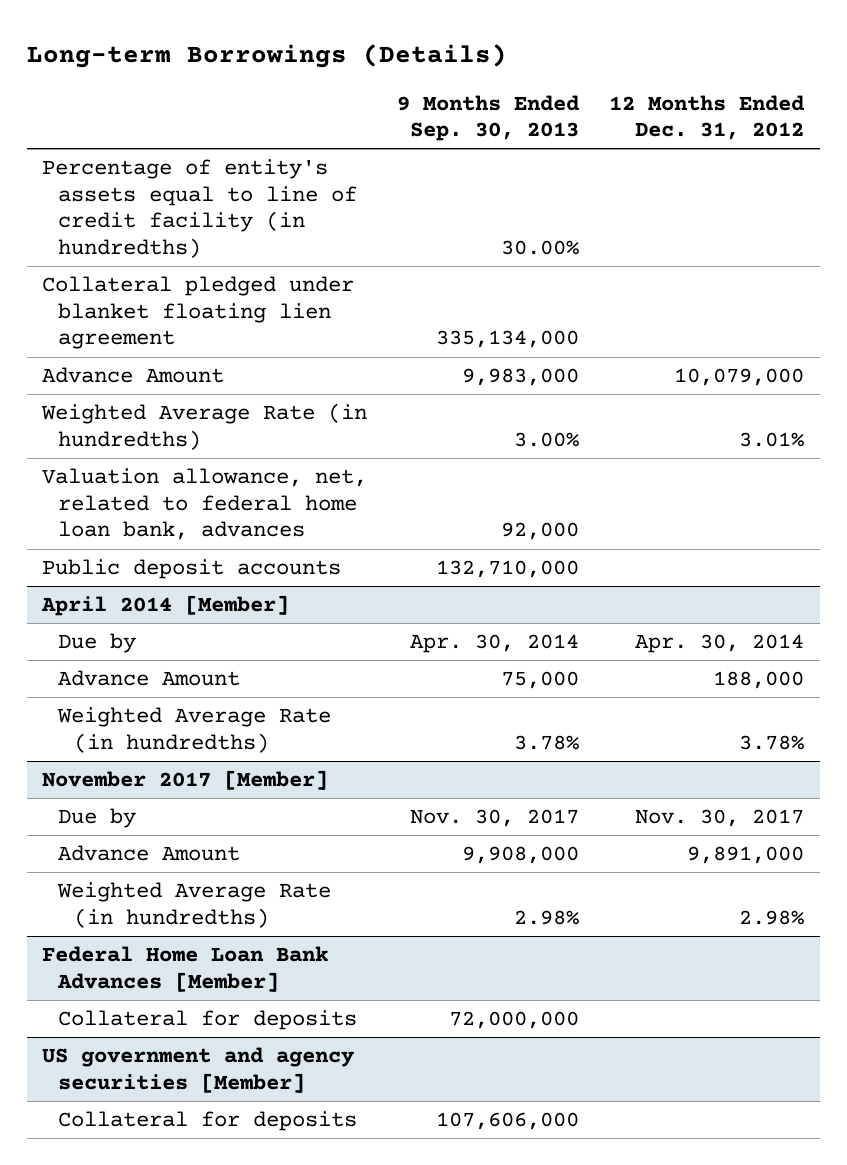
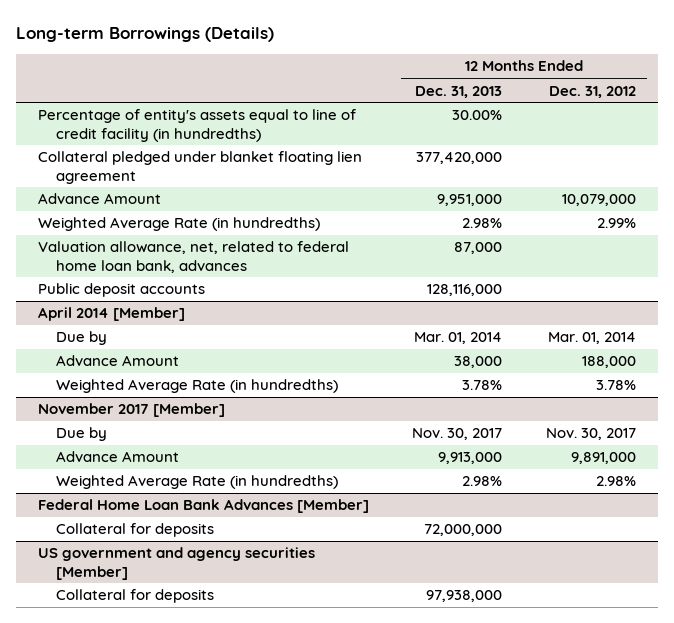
- | 9 Months Ended Sep. 30, 2013 | 12 Months Ended Dec. 31, 2012
+ | 12 Months Ended Dec. 31, 2013 | 12 Months Ended Dec. 31, 2012
- Weighted Average Rate (in hundredths) | 3.00% | 3.01%
+ Weighted Average Rate (in hundredths) | 2.98% | 2.99%
@ April 2014 [Member]
- Due by | Apr. 30, 2014 | Apr. 30, 2014
+ Due by | Mar. 01, 2014 | Mar. 01, 2014

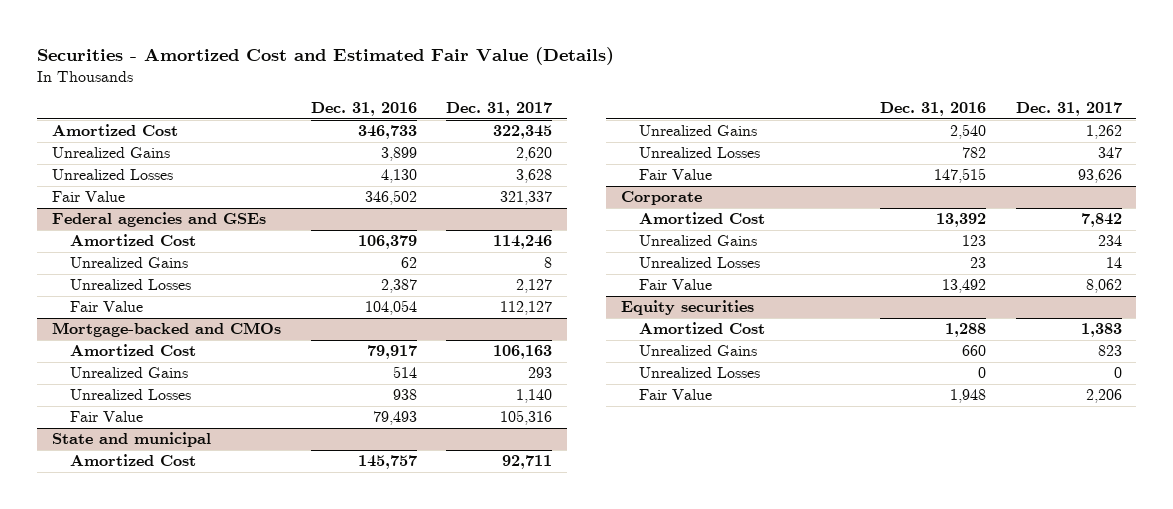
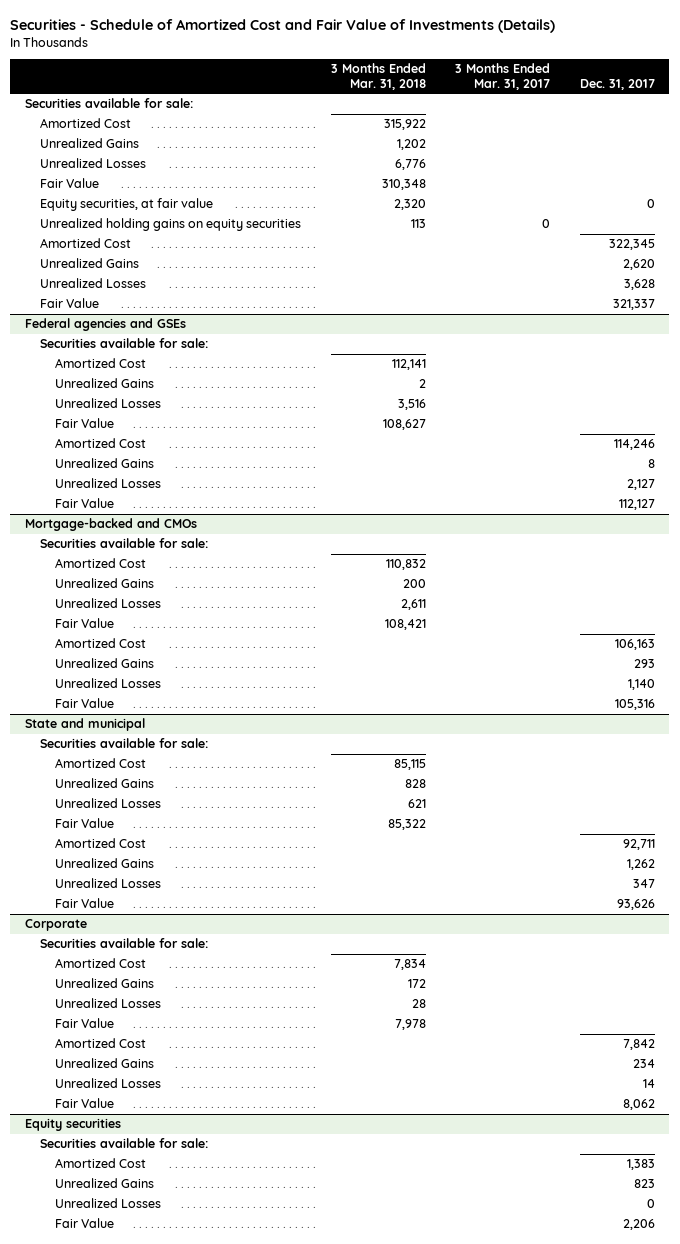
- Securities - Amortized Cost and Estimated Fair Value (Details)
+ Securities - Schedule of Amortized Cost and Fair Value of Investments (Details)
- | Dec. 31, 2016 | Dec. 31, 2017
+ | 3 Months Ended Mar. 31, 2018 | 3 Months Ended Mar. 31, 2017 | Dec. 31, 2017
+ Securities available for sale:
+ Amortized Cost | 315,922 | |
+ Unrealized Gains | 1,202 | |
+ Unrealized Losses | 6,776 | |
+ Fair Value | 310,348 | |
+ Equity securities, at fair value | 2,320 | | 0
+ Unrealized holding gains on equity securities | 113 | 0 |
@ Federal agencies and GSEs
+ Securities available for sale:
+ Amortized Cost | 112,141 | |
+ Unrealized Gains | 2 | |
+ Unrealized Losses | 3,516 | |
+ Fair Value | 108,627 | |
@ Mortgage-backed and CMOs
+ Securities available for sale:
+ Amortized Cost | 110,832 | |
+ Unrealized Gains | 200 | |
+ Unrealized Losses | 2,611 | |
+ Fair Value | 108,421 | |
@ State and municipal
+ Securities available for sale:
+ Amortized Cost | 85,115 | |
+ Unrealized Gains | 828 | |
+ Unrealized Losses | 621 | |
+ Fair Value | 85,322 | |
@ Corporate
+ Securities available for sale:
+ Amortized Cost | 7,834 | |
+ Unrealized Gains | 172 | |
+ Unrealized Losses | 28 | |
+ Fair Value | 7,978 | |
@ Equity securities
+ Securities available for sale:

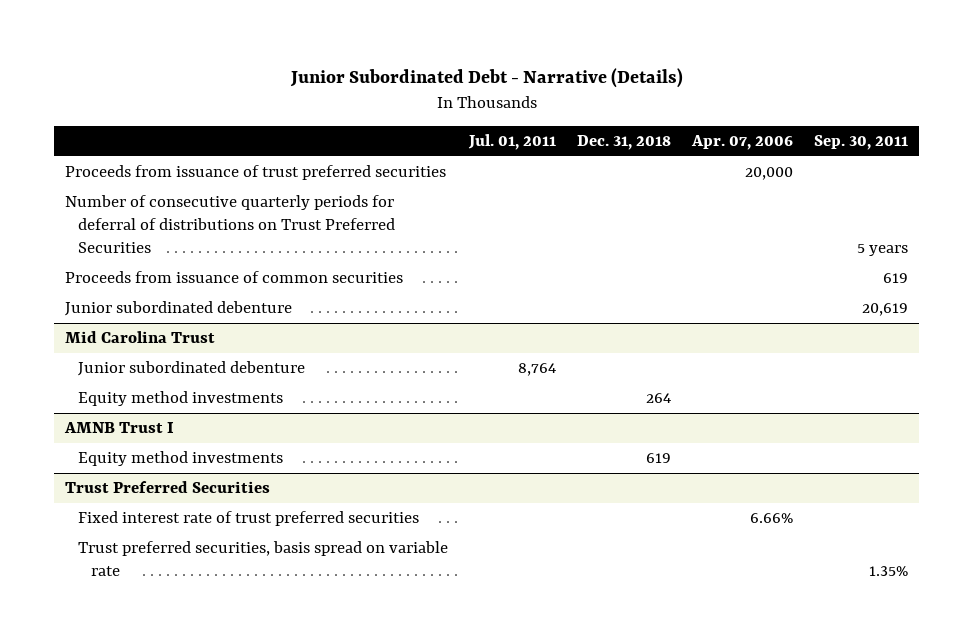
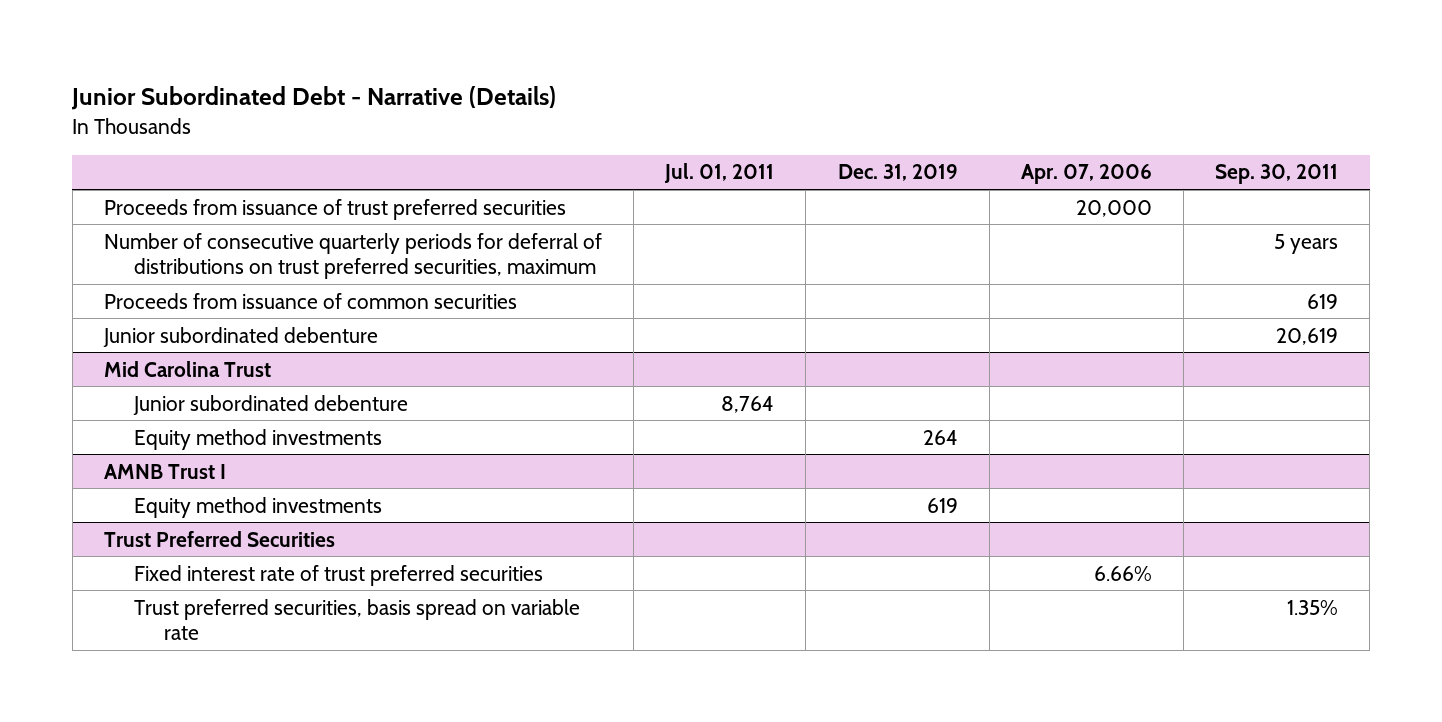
- | Jul. 01, 2011 | Dec. 31, 2018 | Apr. 07, 2006 | Sep. 30, 2011
+ | Jul. 01, 2011 | Dec. 31, 2019 | Apr. 07, 2006 | Sep. 30, 2011
- Number of consecutive quarterly periods for deferral of distributions on Trust Preferred Securities | | | | 5 years
+ Number of consecutive quarterly periods for deferral of distributions on trust preferred securities, maximum | | | | 5 years

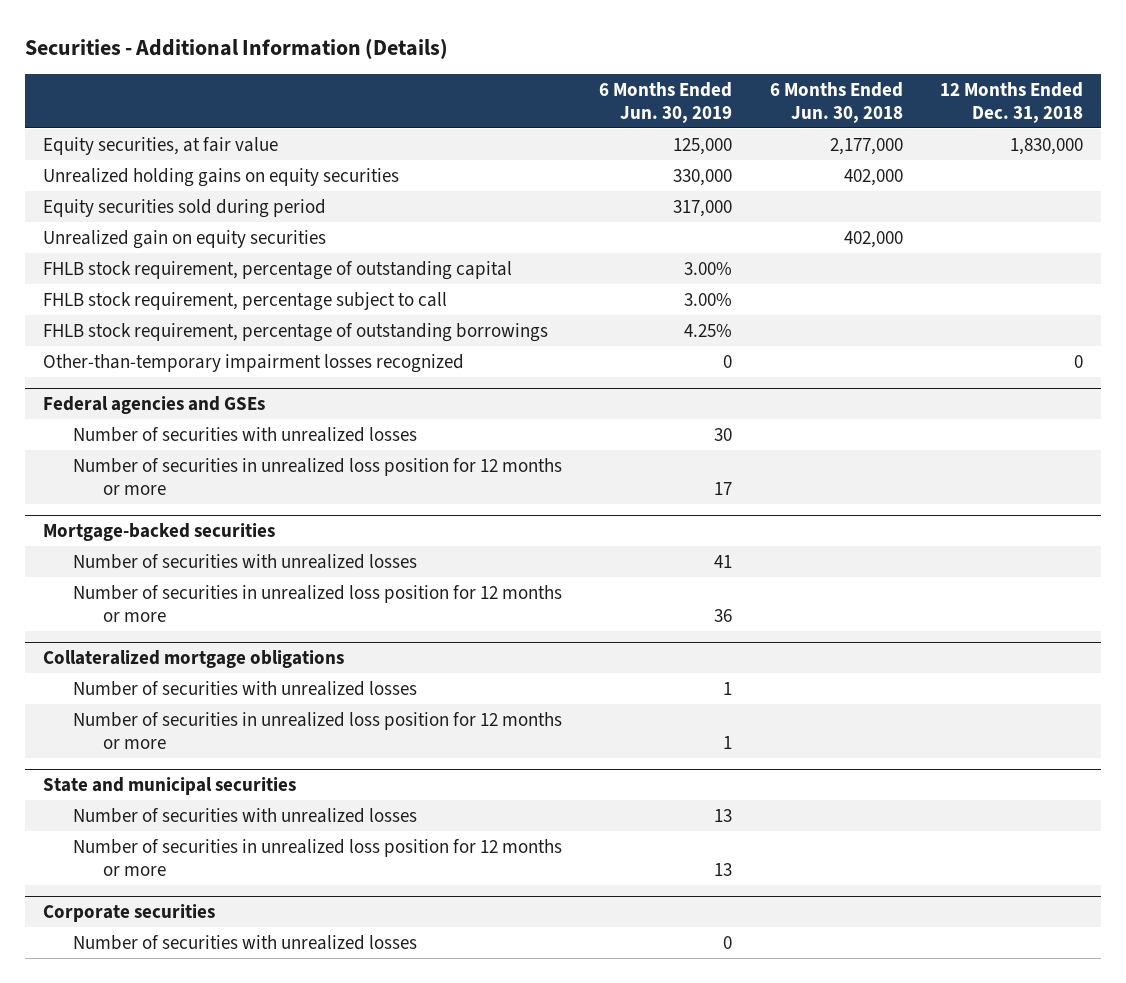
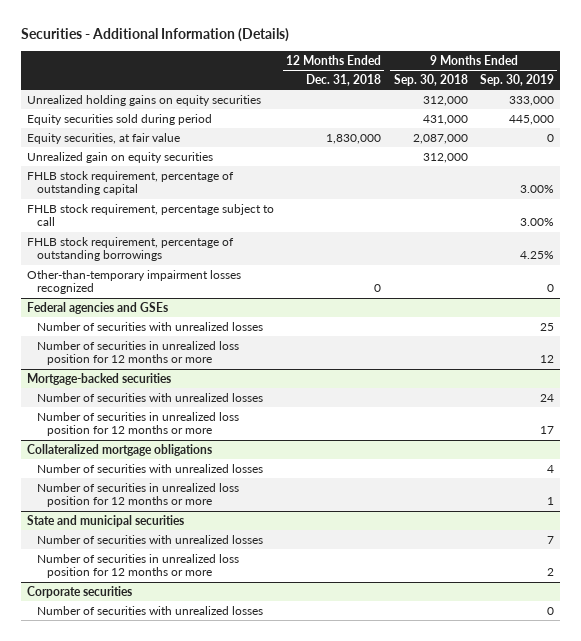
- | 6 Months Ended Jun. 30, 2019 | 6 Months Ended Jun. 30, 2018 | 12 Months Ended Dec. 31, 2018
+ | 12 Months Ended Dec. 31, 2018 | 9 Months Ended Sep. 30, 2018 | 9 Months Ended Sep. 30, 2019
moved down: Equity securities, at fair value | 1,830,000 | 2,087,000 | 0

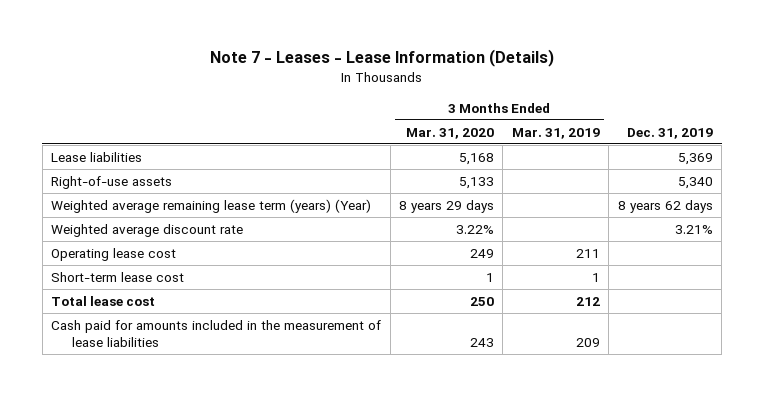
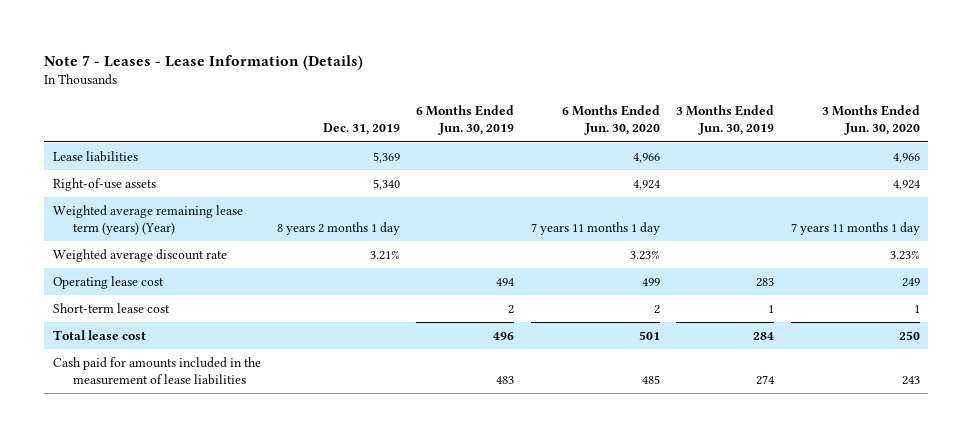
- | 3 Months Ended Mar. 31, 2020 | 3 Months Ended Mar. 31, 2019 | Dec. 31, 2019
+ | Dec. 31, 2019 | 6 Months Ended Jun. 30, 2019 | 6 Months Ended Jun. 30, 2020 | 3 Months Ended Jun. 30, 2019 | 3 Months Ended Jun. 30, 2020
- Weighted average remaining lease term (years) (Year) | 8 years 29 days | | 8 years 62 days
+ Weighted average remaining lease term (years) (Year) | 8 years 2 months 1 day | | 7 years 11 months 1 day | | 7 years 11 months 1 day

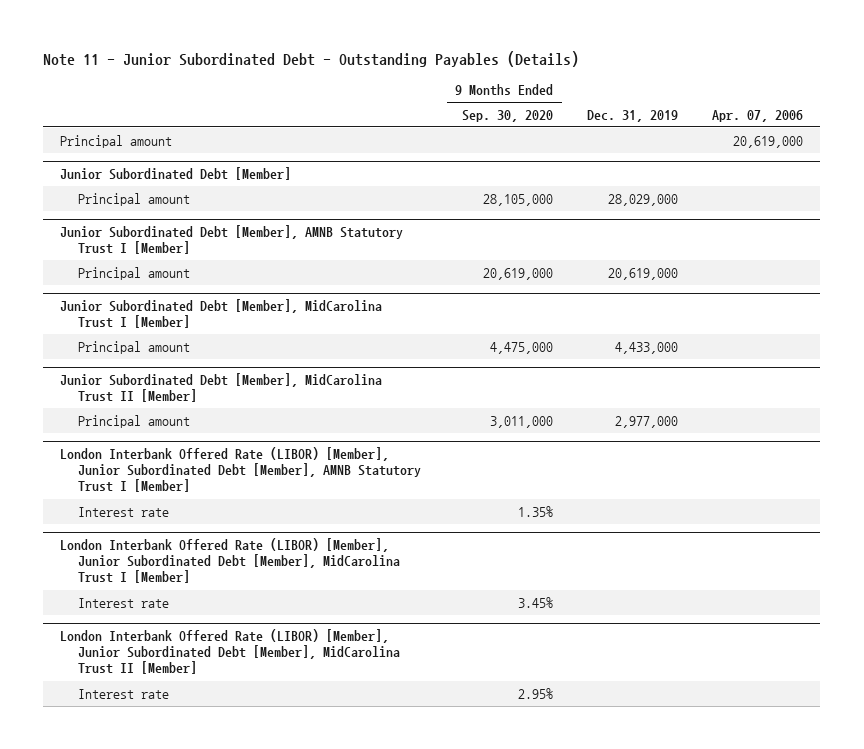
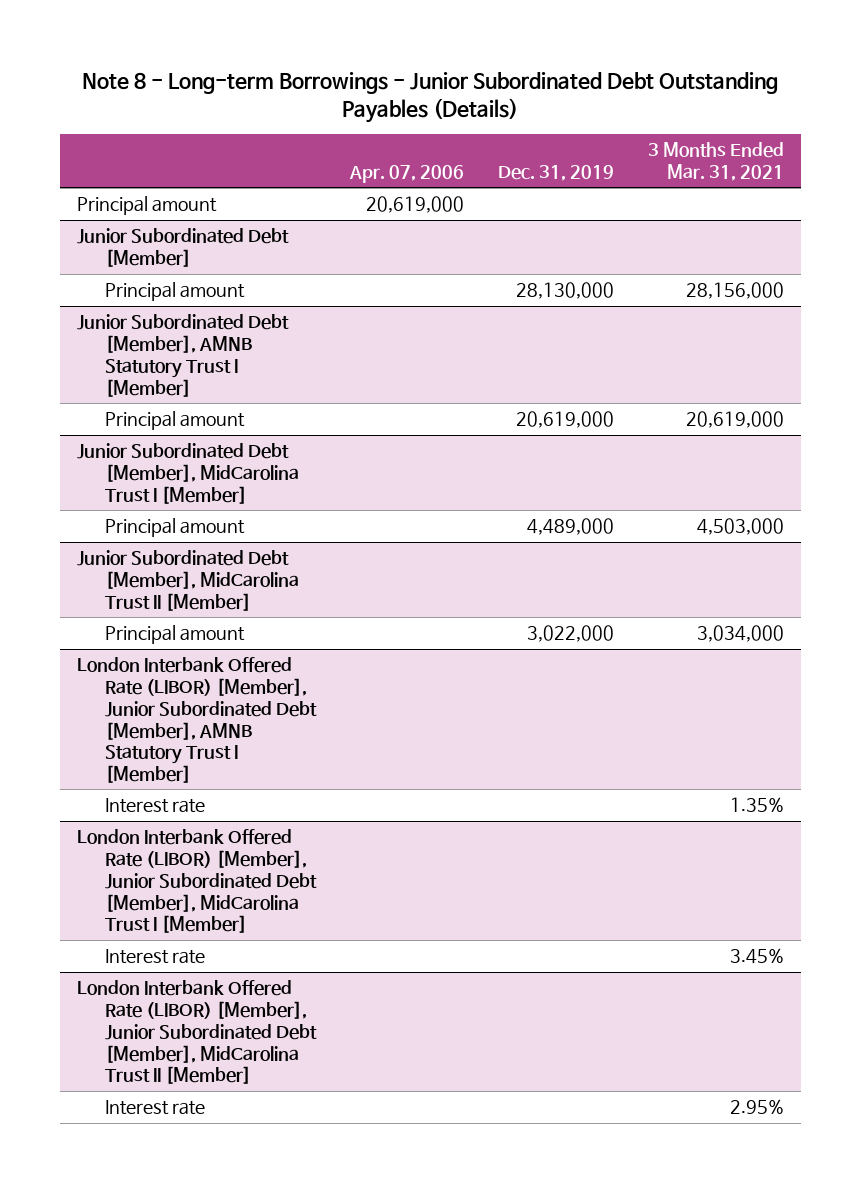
- Note 11 - Junior Subordinated Debt - Outstanding Payables (Details)
+ Note 8 - Long-term Borrowings - Junior Subordinated Debt Outstanding Payables (Details)
- | 9 Months Ended Sep. 30, 2020 | Dec. 31, 2019 | Apr. 07, 2006
+ | Apr. 07, 2006 | Dec. 31, 2019 | 3 Months Ended Mar. 31, 2021
@ Junior Subordinated Debt [Member]
- Principal amount | 28,105,000 | 28,029,000 |
+ Principal amount | | 28,130,000 | 28,156,000
@ Junior Subordinated Debt [Member], MidCarolina Trust I [Member]
- Principal amount | 4,475,000 | 4,433,000 |
+ Principal amount | | 4,489,000 | 4,503,000
@ Junior Subordinated Debt [Member], MidCarolina Trust II [Member]
- Principal amount | 3,011,000 | 2,977,000 |
+ Principal amount | | 3,022,000 | 3,034,000

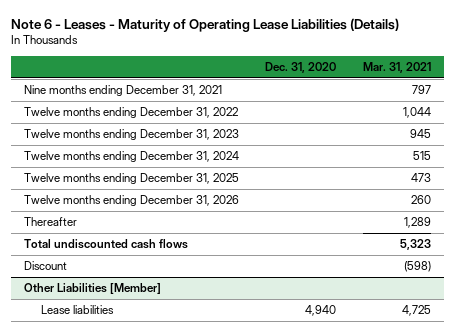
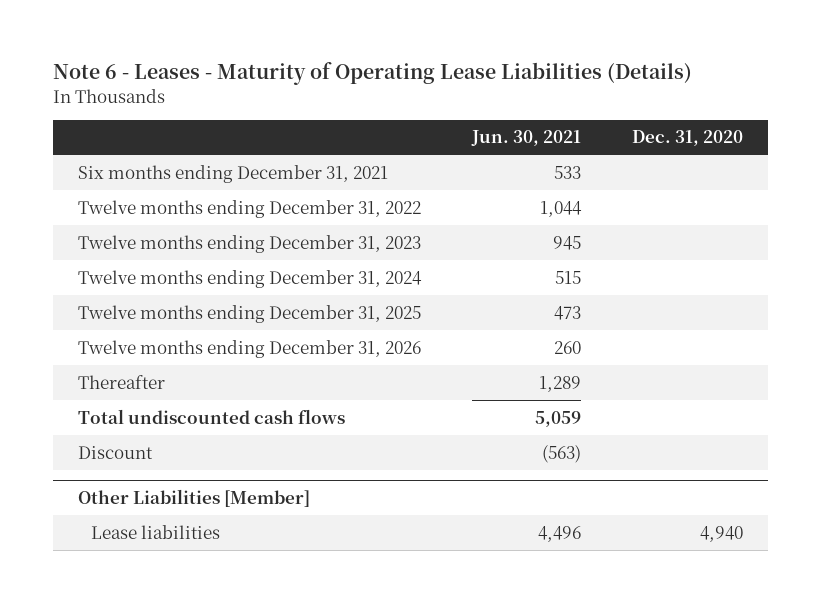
- | Dec. 31, 2020 | Mar. 31, 2021
+ | Jun. 30, 2021 | Dec. 31, 2020
- Nine months ending December 31, 2021 | | 797
+ Six months ending December 31, 2021 | 533 |

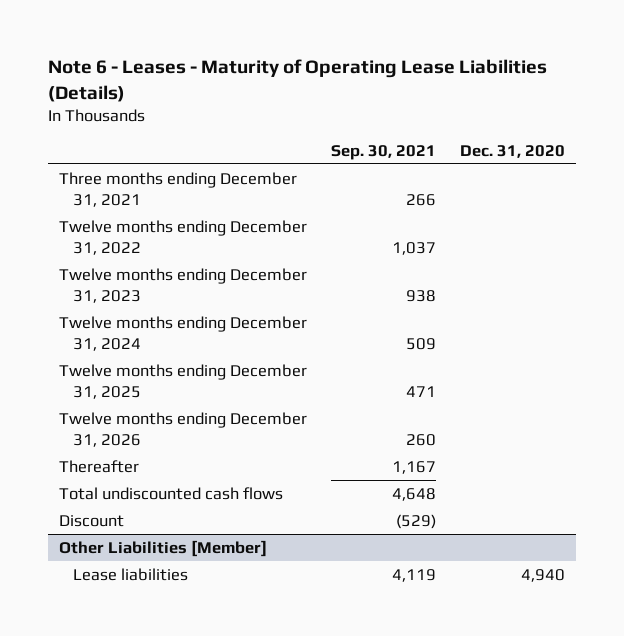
- | Jun. 30, 2021 | Dec. 31, 2020
+ | Sep. 30, 2021 | Dec. 31, 2020
- Six months ending December 31, 2021 | 533 |
+ Three months ending December 31, 2021 | 266 |

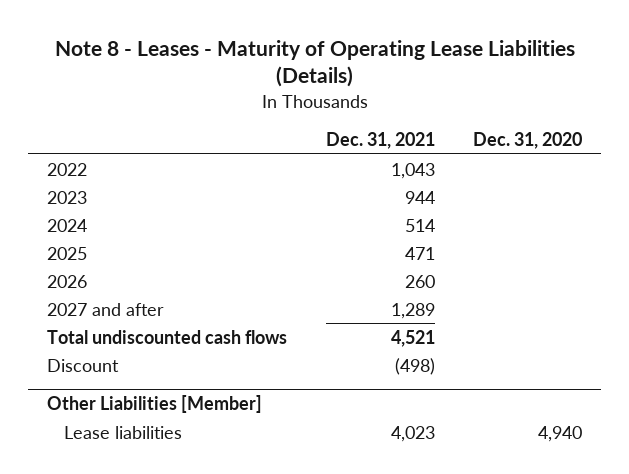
- Note 6 - Leases - Maturity of Operating Lease Liabilities (Details)
+ Note 8 - Leases - Maturity of Operating Lease Liabilities (Details)
- | Sep. 30, 2021 | Dec. 31, 2020
+ | Dec. 31, 2021 | Dec. 31, 2020
- Three months ending December 31, 2021 | 266 |
- Twelve months ending December 31, 2022 | 1,037 |
- Twelve months ending December 31, 2023 | 938 |
- Twelve months ending December 31, 2024 | 509 |
- Twelve months ending December 31, 2025 | 471 |
- Twelve months ending December 31, 2026 | 260 |
- Thereafter | 1,167 |
+ 2022 | 1,043 |
+ 2023 | 944 |
+ 2024 | 514 |
+ 2025 | 471 |
+ 2026 | 260 |
+ 2027 and after | 1,289 |

